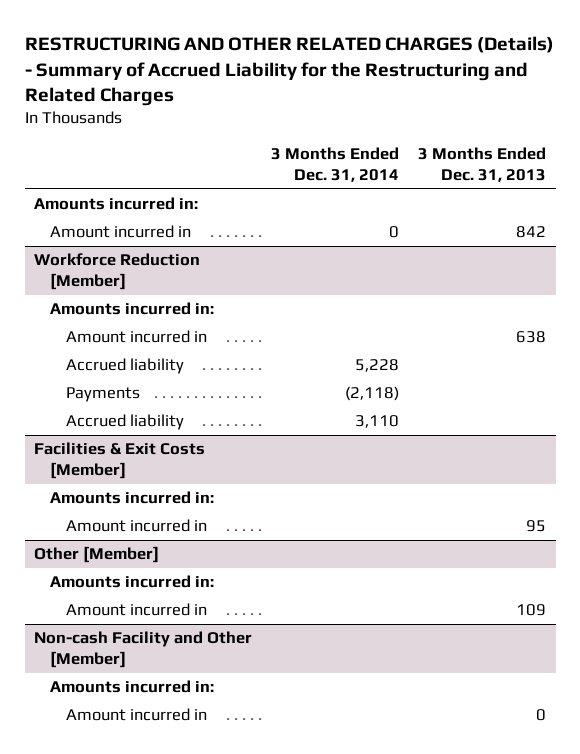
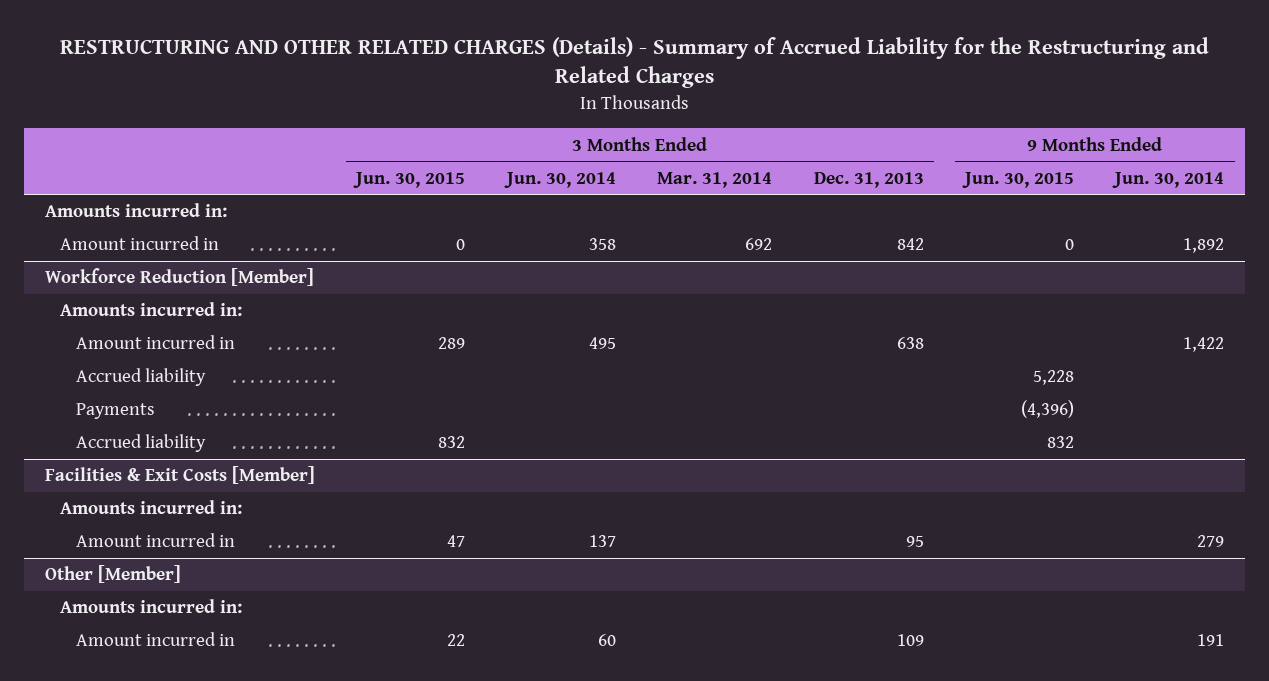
- | 3 Months Ended Dec. 31, 2014 | 3 Months Ended Dec. 31, 2013
+ | 3 Months Ended Jun. 30, 2015 | 3 Months Ended Jun. 30, 2014 | 3 Months Ended Mar. 31, 2014 | 3 Months Ended Dec. 31, 2013 | 9 Months Ended Jun. 30, 2015 | 9 Months Ended Jun. 30, 2014
- Non-cash Facility and Other [Member]
- Amounts incurred in:
- Amount incurred in | | 0

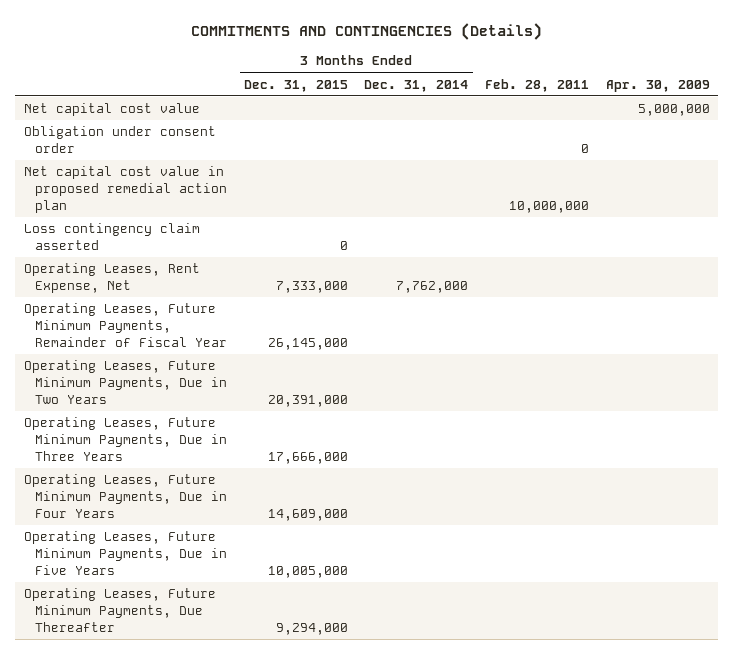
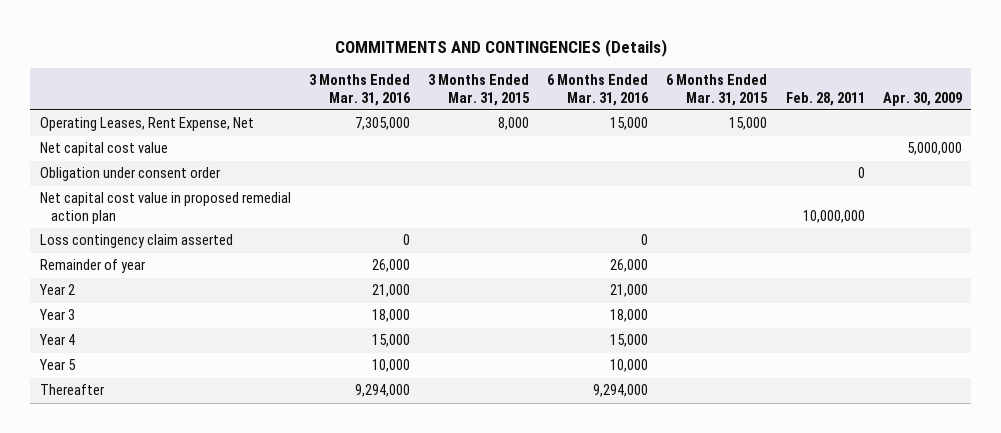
- | 3 Months Ended Dec. 31, 2015 | 3 Months Ended Dec. 31, 2014 | Feb. 28, 2011 | Apr. 30, 2009
+ | 3 Months Ended Mar. 31, 2016 | 3 Months Ended Mar. 31, 2015 | 6 Months Ended Mar. 31, 2016 | 6 Months Ended Mar. 31, 2015 | Feb. 28, 2011 | Apr. 30, 2009
moved up: Operating Leases, Rent Expense, Net | 7,305,000 | 8,000 | 15,000 | 15,000 | |
- Operating Leases, Future Minimum Payments, Remainder of Fiscal Year | 26,145,000 | | |
- Operating Leases, Future Minimum Payments, Due in Two Years | 20,391,000 | | |
- Operating Leases, Future Minimum Payments, Due in Three Years | 17,666,000 | | |
- Operating Leases, Future Minimum Payments, Due in Four Years | 14,609,000 | | |
- Operating Leases, Future Minimum Payments, Due in Five Years | 10,005,000 | | |
- Operating Leases, Future Minimum Payments, Due Thereafter | 9,294,000 | | |
+ Remainder of year | 26,000 | | 26,000 | | |
+ Year 2 | 21,000 | | 21,000 | | |
+ Year 3 | 18,000 | | 18,000 | | |
+ Year 4 | 15,000 | | 15,000 | | |
+ Year 5 | 10,000 | | 10,000 | | |
+ Thereafter | 9,294,000 | | 9,294,000 | | |

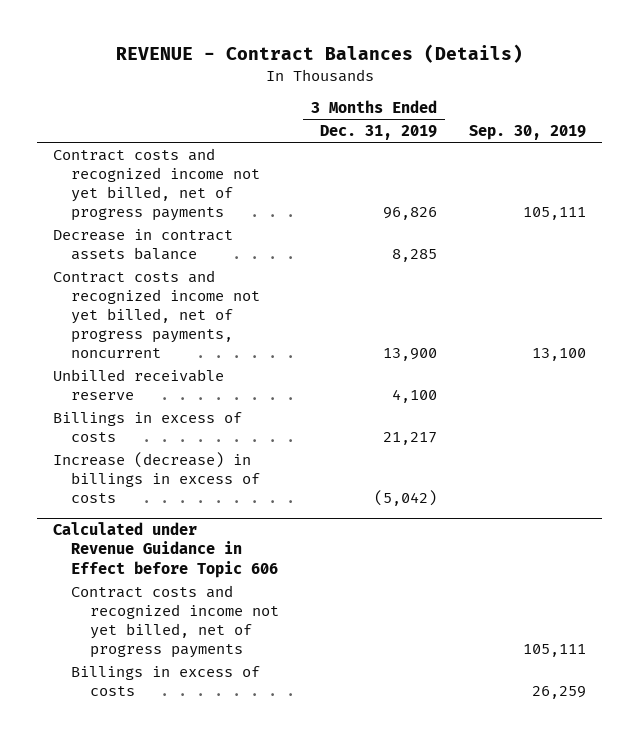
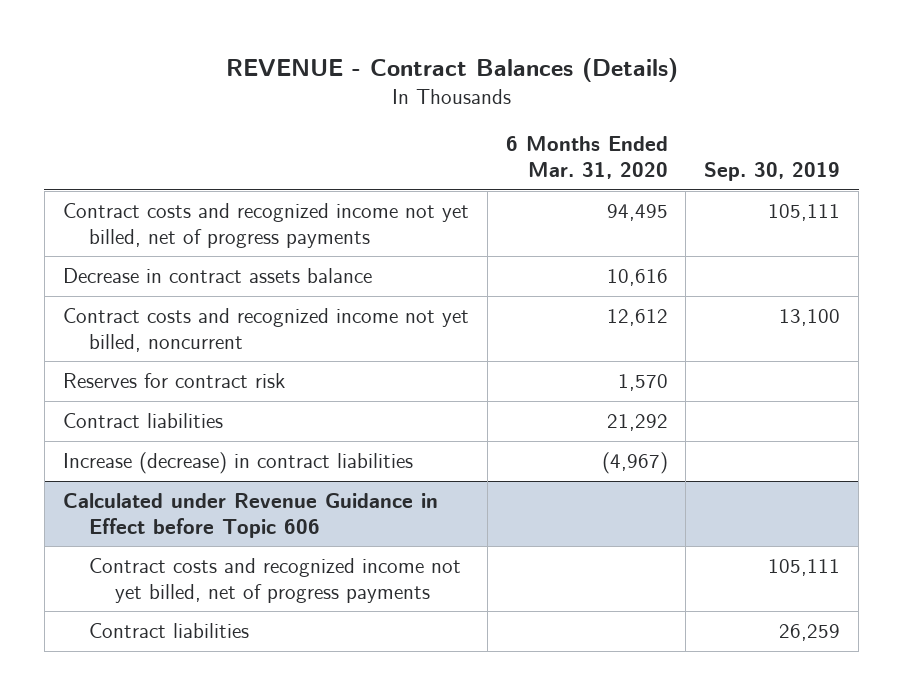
- | 3 Months Ended Dec. 31, 2019 | Sep. 30, 2019
+ | 6 Months Ended Mar. 31, 2020 | Sep. 30, 2019
- Contract costs and recognized income not yet billed, net of progress payments, noncurrent | 13,900 | 13,100
- Unbilled receivable reserve | 4,100 |
- Billings in excess of costs | 21,217 |
- Increase (decrease) in billings in excess of costs | (5,042) |
+ Contract costs and recognized income not yet billed, noncurrent | 12,612 | 13,100
+ Reserves for contract risk | 1,570 |
+ Contract liabilities | 21,292 |
+ Increase (decrease) in contract liabilities | (4,967) |
@ Calculated under Revenue Guidance in Effect before Topic 606
- Billings in excess of costs | | 26,259
+ Contract liabilities | | 26,259

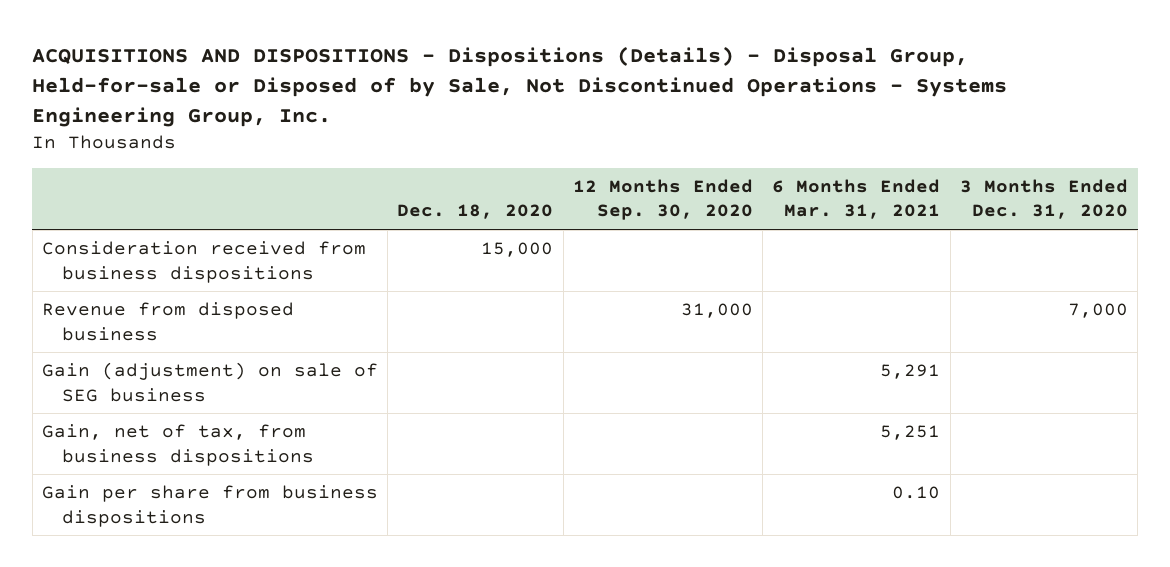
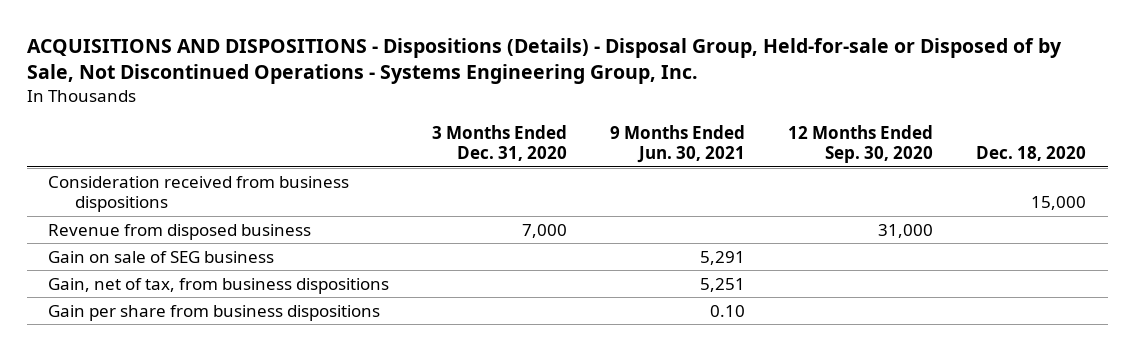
- | Dec. 18, 2020 | 12 Months Ended Sep. 30, 2020 | 6 Months Ended Mar. 31, 2021 | 3 Months Ended Dec. 31, 2020
+ | 3 Months Ended Dec. 31, 2020 | 9 Months Ended Jun. 30, 2021 | 12 Months Ended Sep. 30, 2020 | Dec. 18, 2020
- Gain (adjustment) on sale of SEG business | | | 5,291 |
+ Gain on sale of SEG business | | 5,291 | |

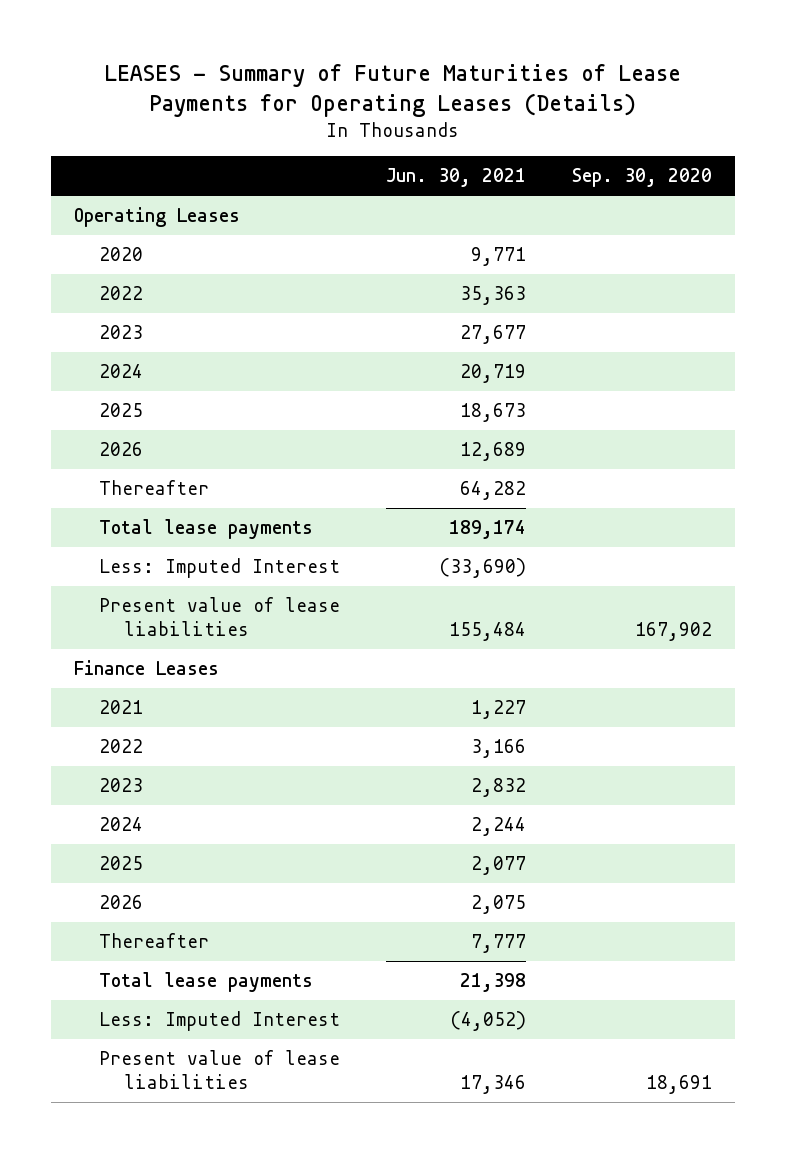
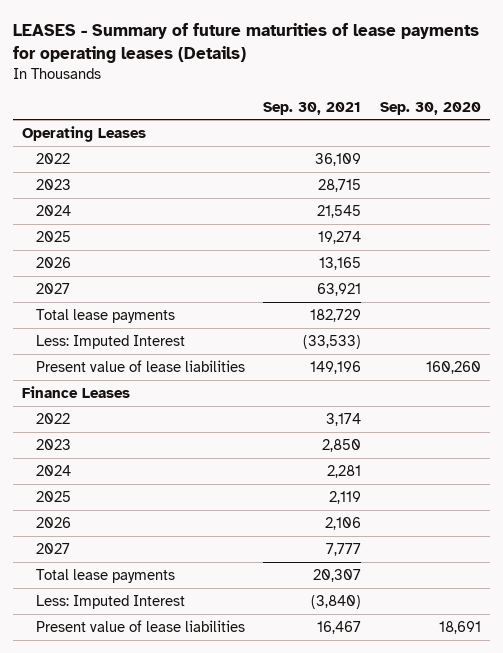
- LEASES - Summary of Future Maturities of Lease Payments for Operating Leases (Details)
+ LEASES - Summary of future maturities of lease payments for operating leases (Details)
- | Jun. 30, 2021 | Sep. 30, 2020
+ | Sep. 30, 2021 | Sep. 30, 2020
- 2020 | 9,771 |
- Thereafter | 64,282 |
+ 2027 | 63,921 |
- Present value of lease liabilities | 155,484 | 167,902
+ Present value of lease liabilities | 149,196 | 160,260
- 2021 | 1,227 |
- Thereafter | 7,777 |
+ 2027 | 7,777 |

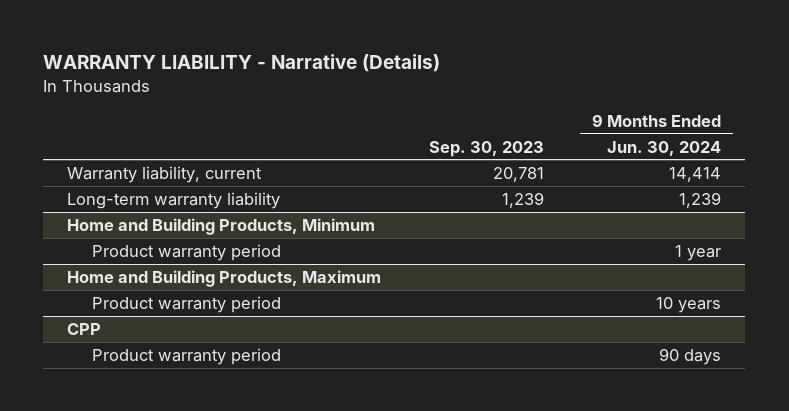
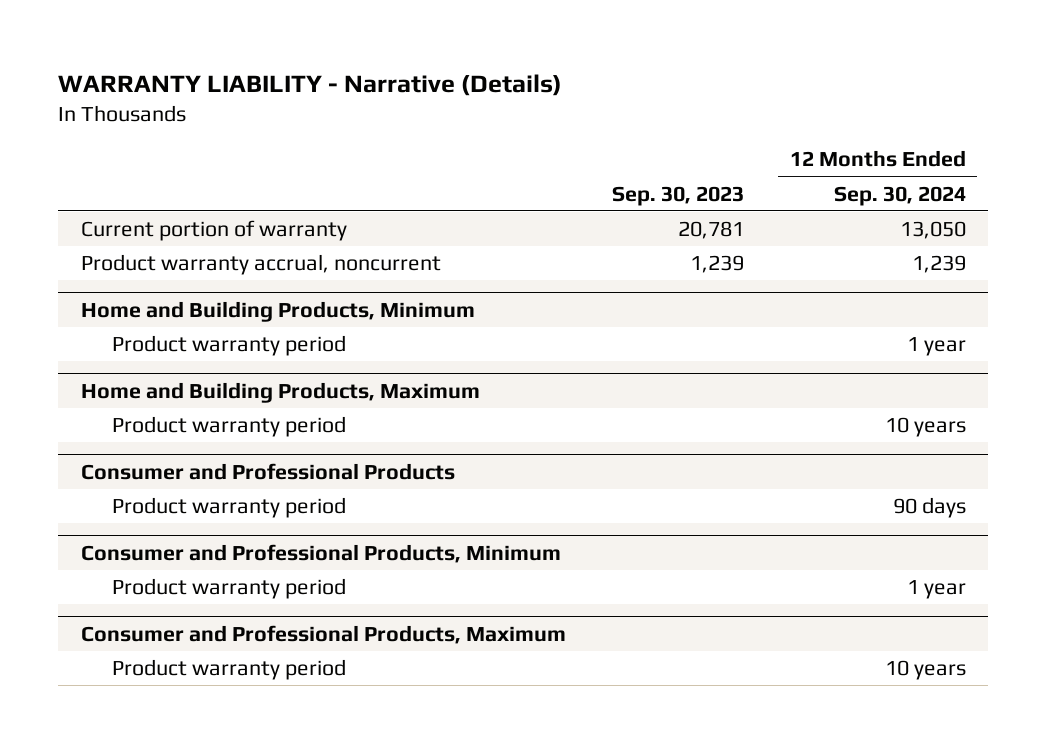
- | Sep. 30, 2023 | 9 Months Ended Jun. 30, 2024
+ | Sep. 30, 2023 | 12 Months Ended Sep. 30, 2024
- Warranty liability, current | 20,781 | 14,414
- Long-term warranty liability | 1,239 | 1,239
+ Current portion of warranty | 20,781 | 13,050
+ Product warranty accrual, noncurrent | 1,239 | 1,239
- CPP
+ Consumer and Professional Products
+ Consumer and Professional Products, Minimum
+ Product warranty period | | 1 year
+ Consumer and Professional Products, Maximum
+ Product warranty period | | 10 years

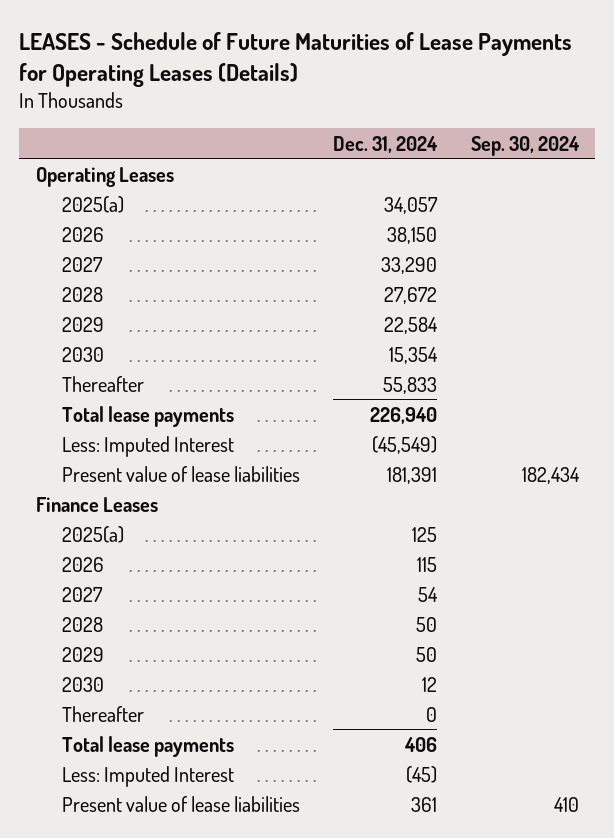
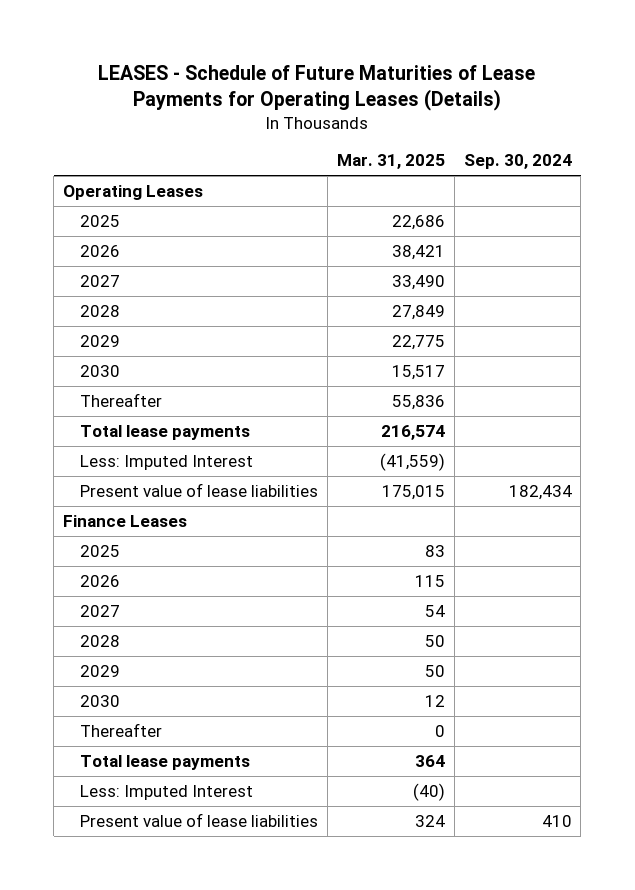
- | Dec. 31, 2024 | Sep. 30, 2024
+ | Mar. 31, 2025 | Sep. 30, 2024
- 2025(a) | 34,057 |
+ 2025 | 22,686 |
- 2025(a) | 125 |
+ 2025 | 83 |

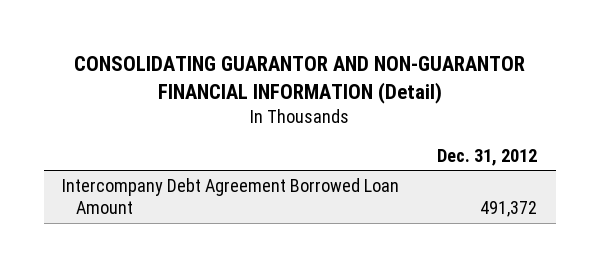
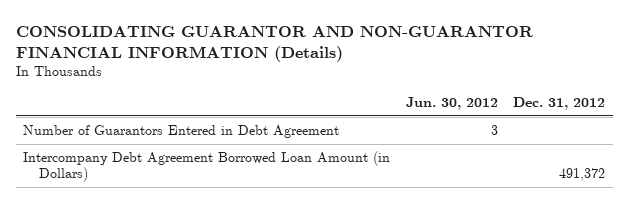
- CONSOLIDATING GUARANTOR AND NON-GUARANTOR FINANCIAL INFORMATION (Detail)
+ CONSOLIDATING GUARANTOR AND NON-GUARANTOR FINANCIAL INFORMATION (Details)
- | Dec. 31, 2012
+ | Jun. 30, 2012 | Dec. 31, 2012
- Intercompany Debt Agreement Borrowed Loan Amount | 491,372
+ Number of Guarantors Entered in Debt Agreement | 3 |
+ Intercompany Debt Agreement Borrowed Loan Amount (in Dollars) | | 491,372

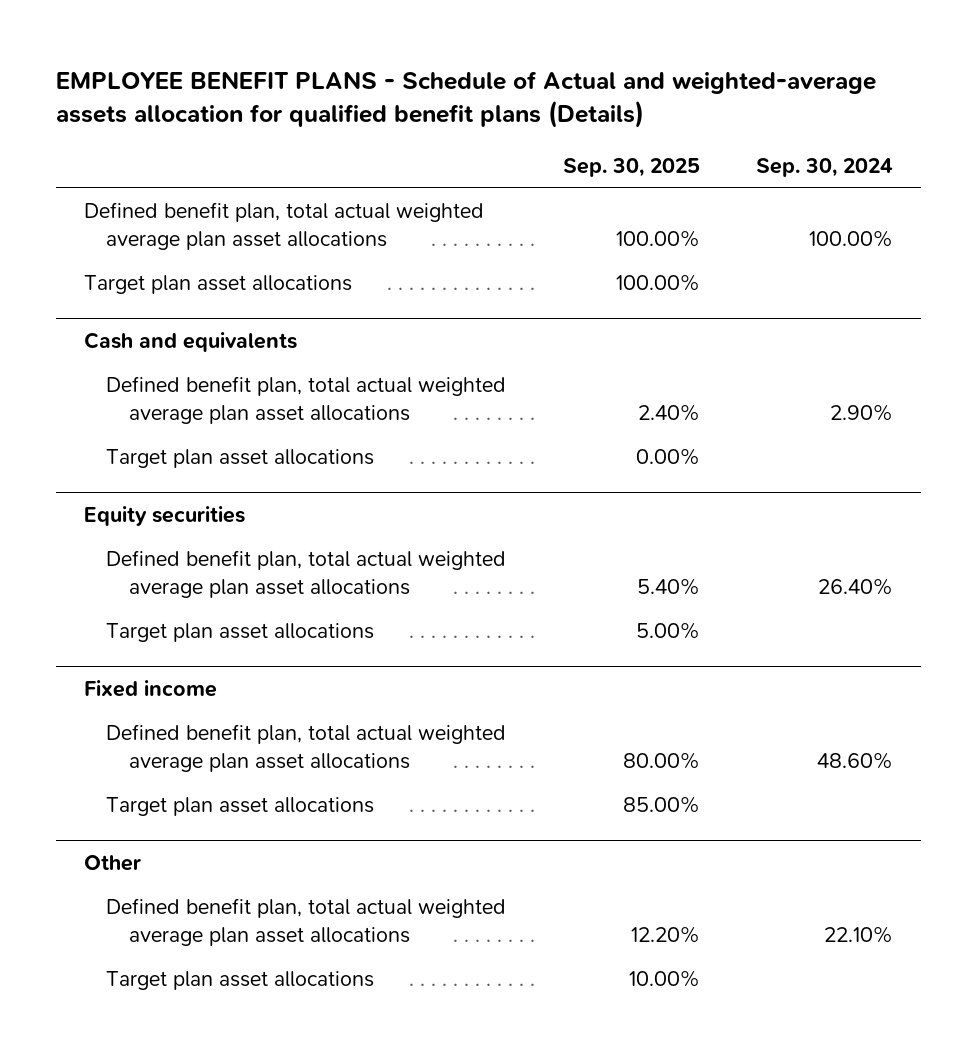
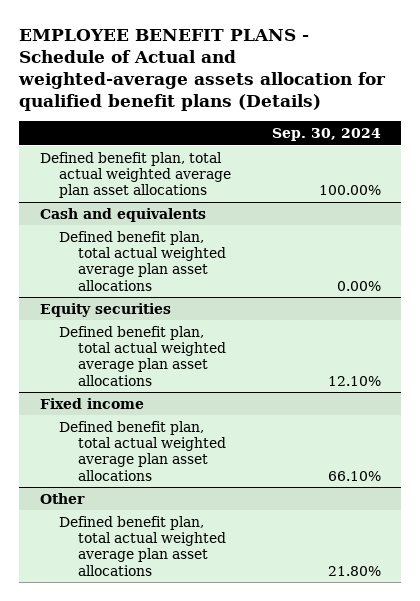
- | Sep. 30, 2025 | Sep. 30, 2024
+ | Sep. 30, 2024
- Target plan asset allocations | 100.00% |
@ Cash and equivalents
- Defined benefit plan, total actual weighted average plan asset allocations | 2.40% | 2.90%
- Target plan asset allocations | 0.00% |
+ Defined benefit plan, total actual weighted average plan asset allocations | 0.00%
@ Equity securities
- Defined benefit plan, total actual weighted average plan asset allocations | 5.40% | 26.40%
- Target plan asset allocations | 5.00% |
+ Defined benefit plan, total actual weighted average plan asset allocations | 12.10%
@ Fixed income
- Defined benefit plan, total actual weighted average plan asset allocations | 80.00% | 48.60%
- Target plan asset allocations | 85.00% |
+ Defined benefit plan, total actual weighted average plan asset allocations | 66.10%
@ Other
- Defined benefit plan, total actual weighted average plan asset allocations | 12.20% | 22.10%
- Target plan asset allocations | 10.00% |
+ Defined benefit plan, total actual weighted average plan asset allocations | 21.80%

